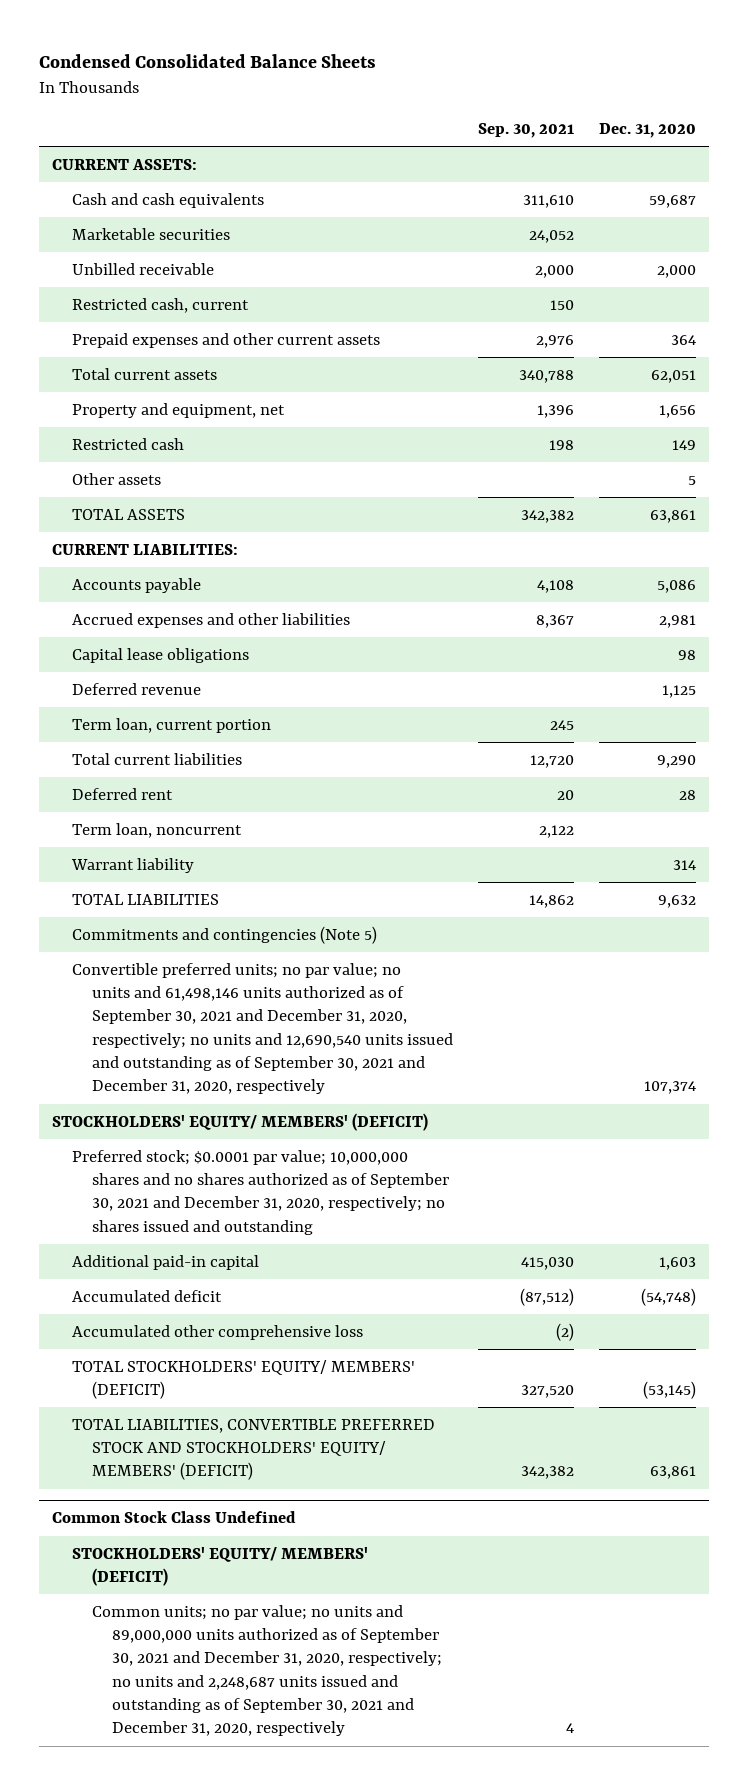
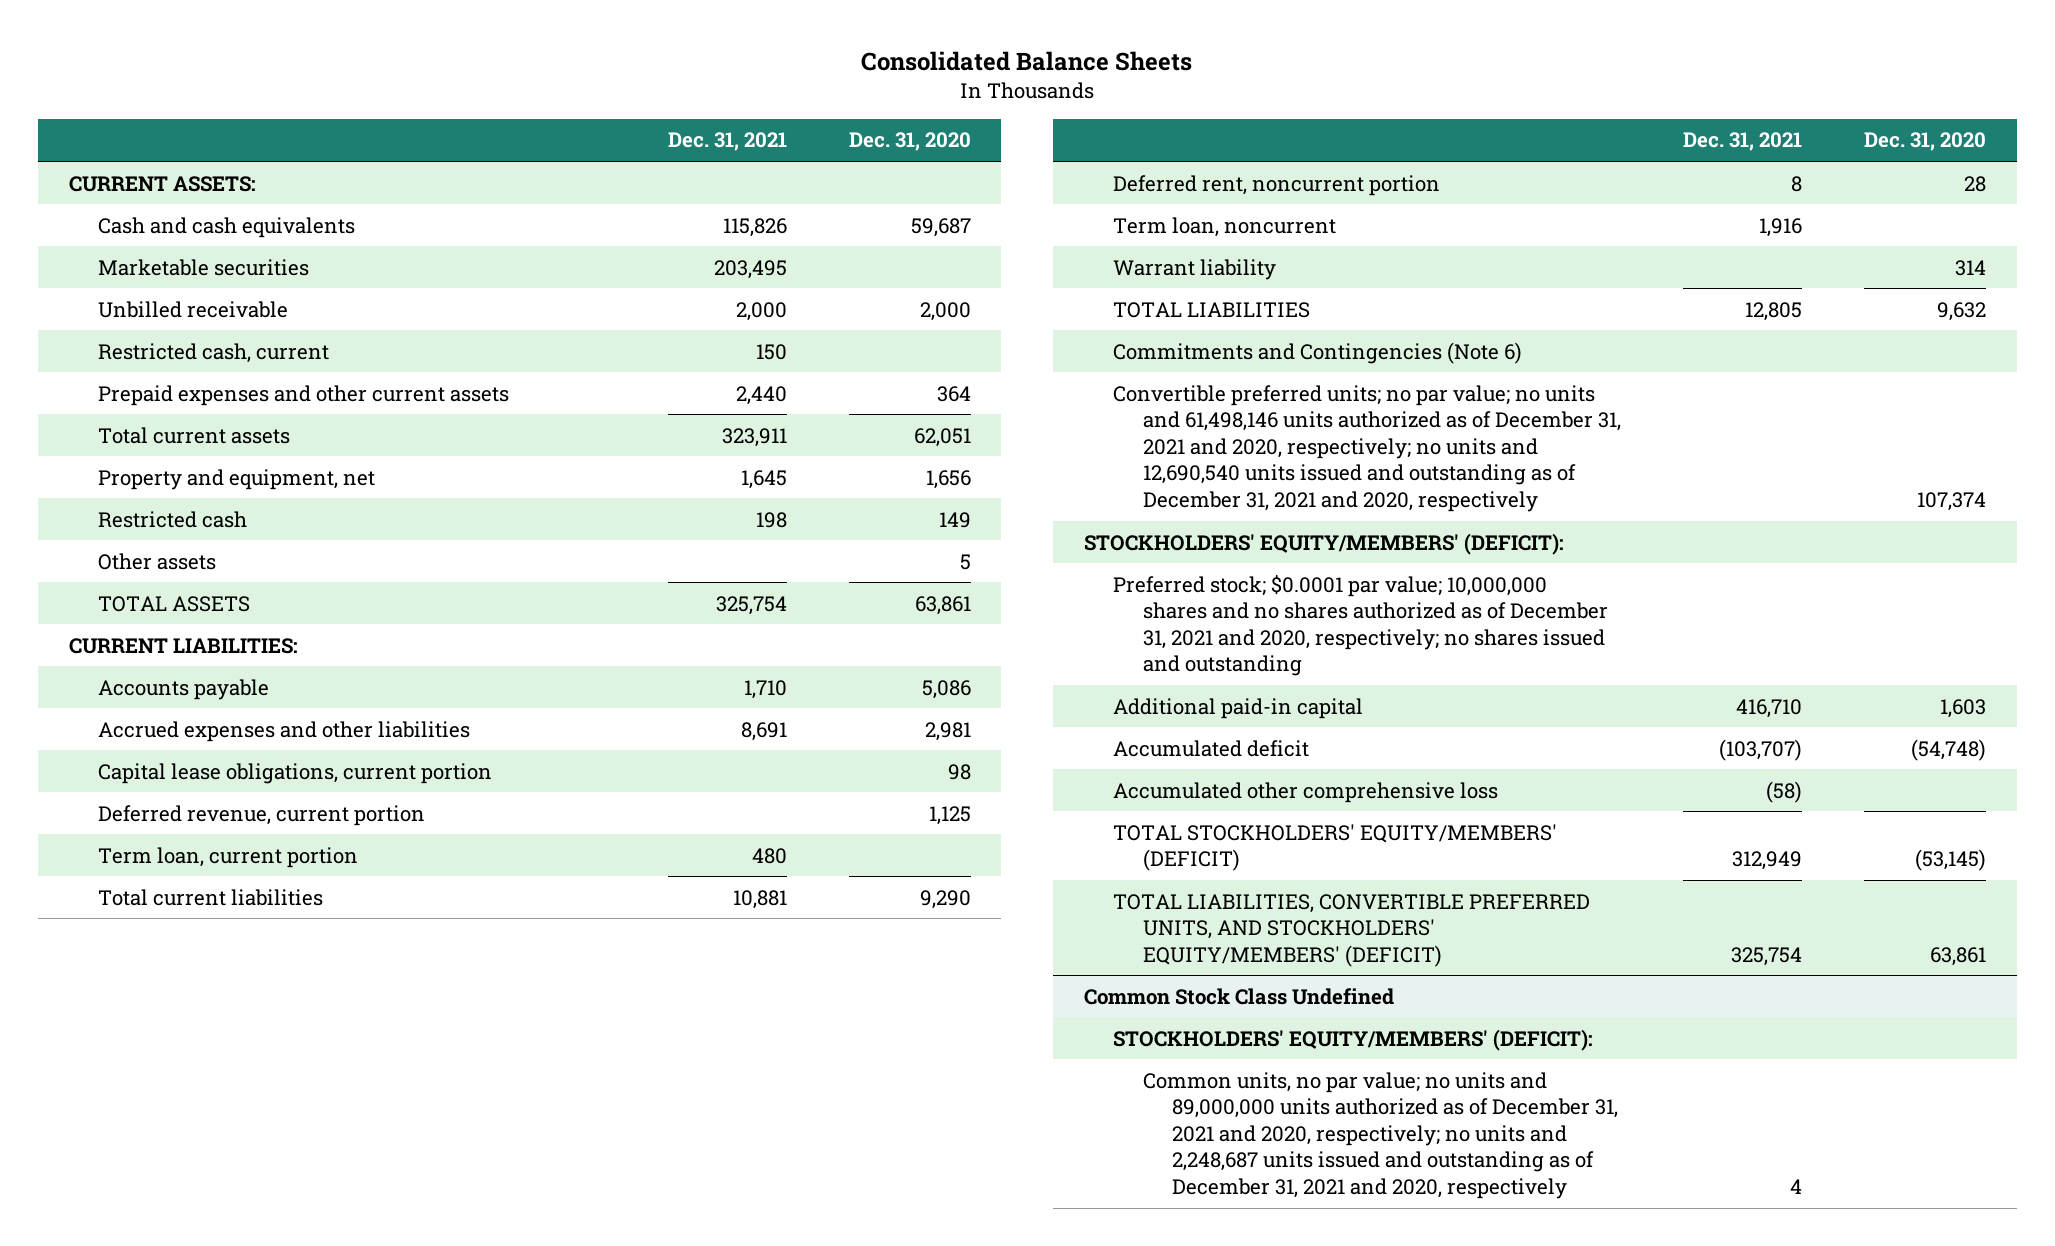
- Condensed Consolidated Balance Sheets
+ Consolidated Balance Sheets
- | Sep. 30, 2021 | Dec. 31, 2020
+ | Dec. 31, 2021 | Dec. 31, 2020
- Capital lease obligations | | 98
- Deferred revenue | | 1,125
+ Capital lease obligations, current portion | | 98
+ Deferred revenue, current portion | | 1,125
- Deferred rent | 20 | 28
+ Deferred rent, noncurrent portion | 8 | 28
- Commitments and contingencies (Note 5)
- Convertible preferred units; no par value; no units and 61,498,146 units authorized as of September 30, 2021 and December 31, 2020, respectively; no units and 12,690,540 units issued and outstanding as of September 30, 2021 and December 31, 2020, respectively | | 107,374
- STOCKHOLDERS' EQUITY/ MEMBERS' (DEFICIT)
- Preferred stock; $0.0001 par value; 10,000,000 shares and no shares authorized as of September 30, 2021 and December 31, 2020, respectively; no shares issued and outstanding
+ Commitments and Contingencies (Note 6)
+ Convertible preferred units; no par value; no units and 61,498,146 units authorized as of December 31, 2021 and 2020, respectively; no units and 12,690,540 units issued and outstanding as of December 31, 2021 and 2020, respectively | | 107,374
+ STOCKHOLDERS' EQUITY/MEMBERS' (DEFICIT):
+ Preferred stock; $0.0001 par value; 10,000,000 shares and no shares authorized as of December 31, 2021 and 2020, respectively; no shares issued and outstanding
- TOTAL STOCKHOLDERS' EQUITY/ MEMBERS' (DEFICIT) | 327,520 | (53,145)
- TOTAL LIABILITIES, CONVERTIBLE PREFERRED STOCK AND STOCKHOLDERS' EQUITY/ MEMBERS' (DEFICIT) | 342,382 | 63,861
+ TOTAL STOCKHOLDERS' EQUITY/MEMBERS' (DEFICIT) | 312,949 | (53,145)
+ TOTAL LIABILITIES, CONVERTIBLE PREFERRED UNITS, AND STOCKHOLDERS' EQUITY/MEMBERS' (DEFICIT) | 325,754 | 63,861
@ Common Stock Class Undefined
- STOCKHOLDERS' EQUITY/ MEMBERS' (DEFICIT)
- Common units; no par value; no units and 89,000,000 units authorized as of September 30, 2021 and December 31, 2020, respectively; no units and 2,248,687 units issued and outstanding as of September 30, 2021 and December 31, 2020, respectively | 4 |
+ STOCKHOLDERS' EQUITY/MEMBERS' (DEFICIT):
+ Common units, no par value; no units and 89,000,000 units authorized as of December 31, 2021 and 2020, respectively; no units and 2,248,687 units issued and outstanding as of December 31, 2021 and 2020, respectively | 4 |

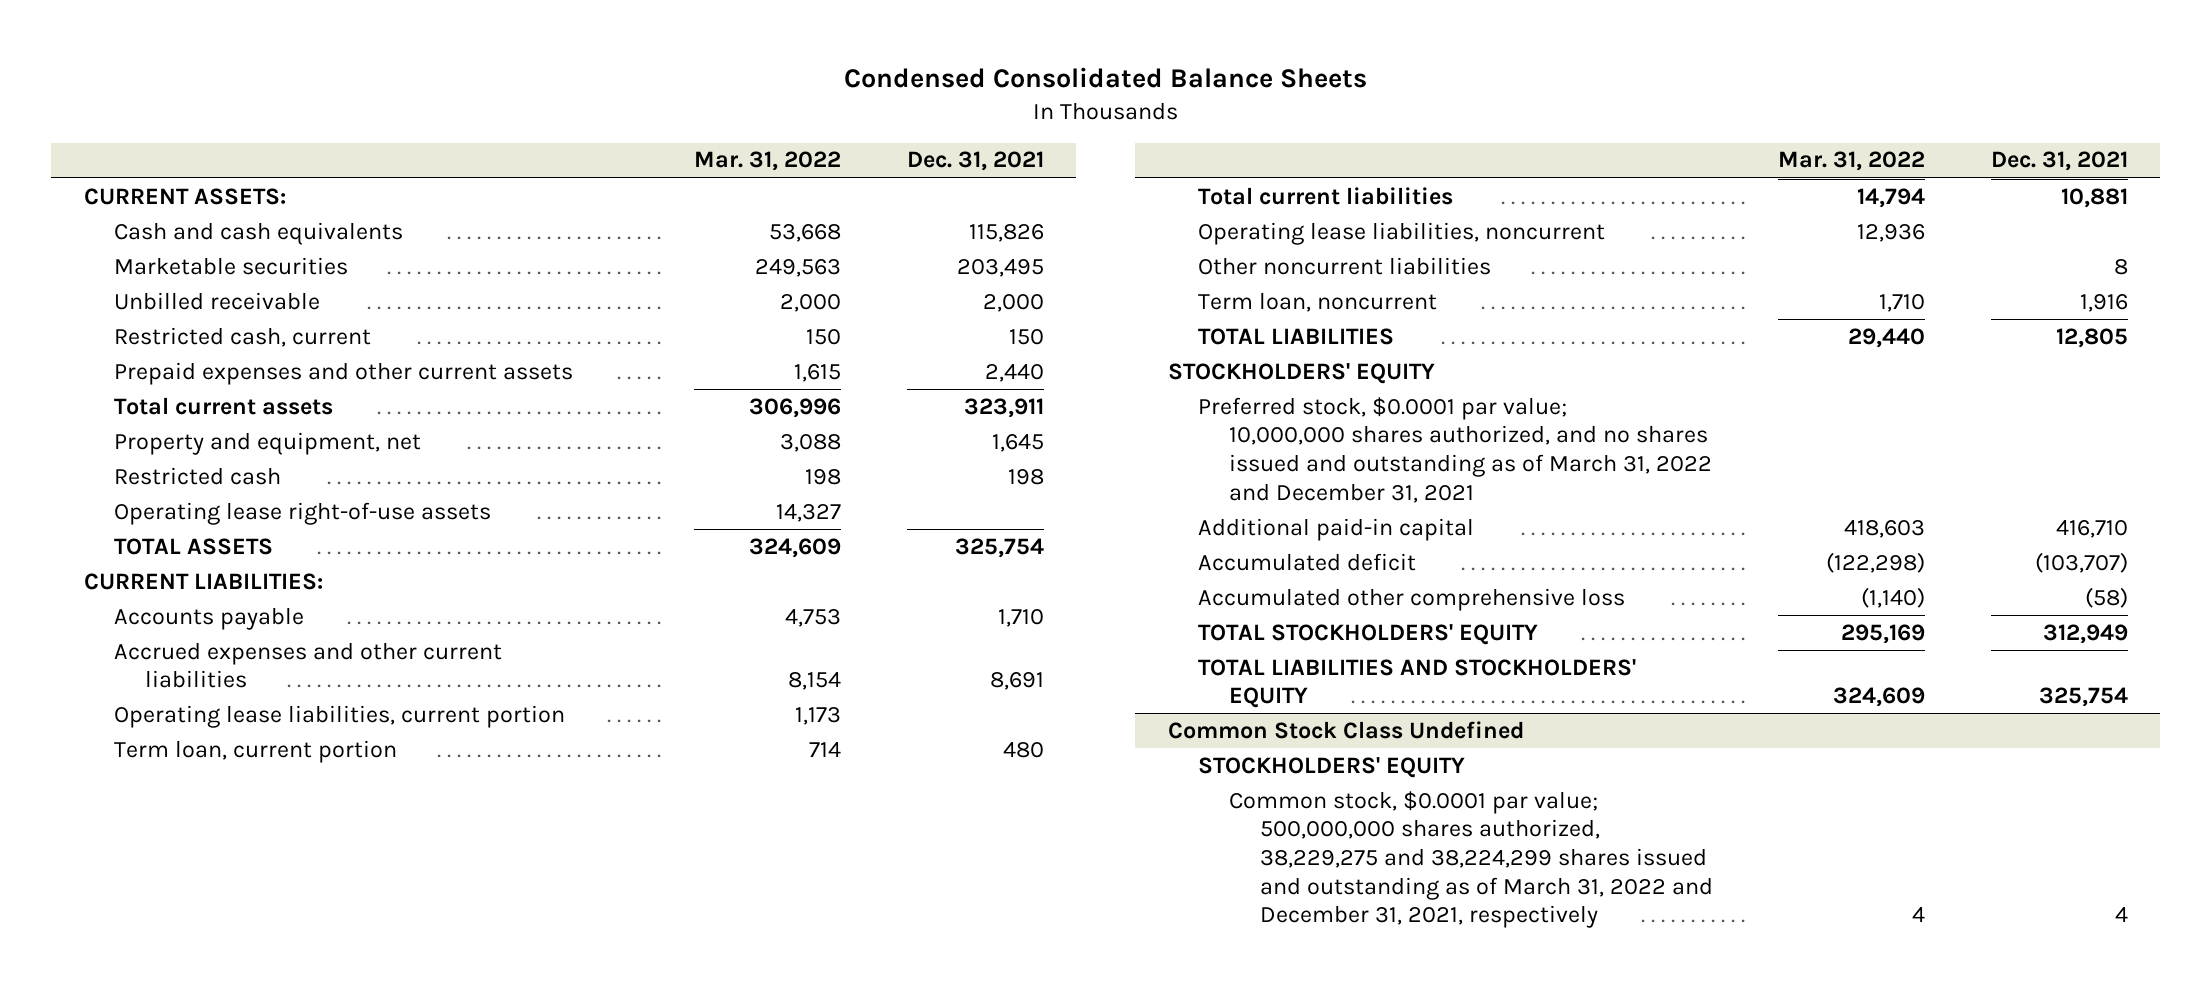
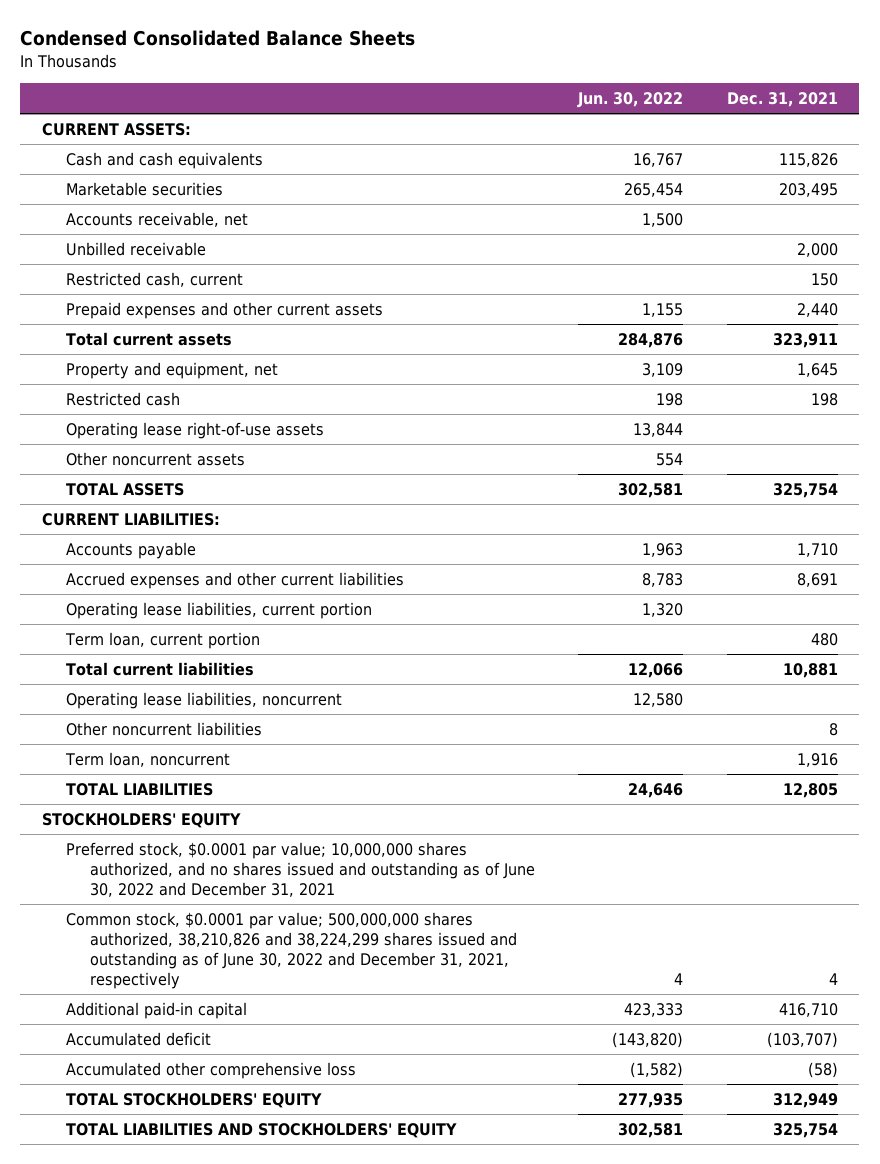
- | Mar. 31, 2022 | Dec. 31, 2021
+ | Jun. 30, 2022 | Dec. 31, 2021
+ Accounts receivable, net | 1,500 |
+ Other noncurrent assets | 554 |
- Preferred stock, $0.0001 par value; 10,000,000 shares authorized, and no shares issued and outstanding as of March 31, 2022 and December 31, 2021
+ Preferred stock, $0.0001 par value; 10,000,000 shares authorized, and no shares issued and outstanding as of June 30, 2022 and December 31, 2021
+ Common stock, $0.0001 par value; 500,000,000 shares authorized, 38,210,826 and 38,224,299 shares issued and outstanding as of June 30, 2022 and December 31, 2021, respectively | 4 | 4
- Common Stock Class Undefined
- STOCKHOLDERS' EQUITY
- Common stock, $0.0001 par value; 500,000,000 shares authorized, 38,229,275 and 38,224,299 shares issued and outstanding as of March 31, 2022 and December 31, 2021, respectively | 4 | 4

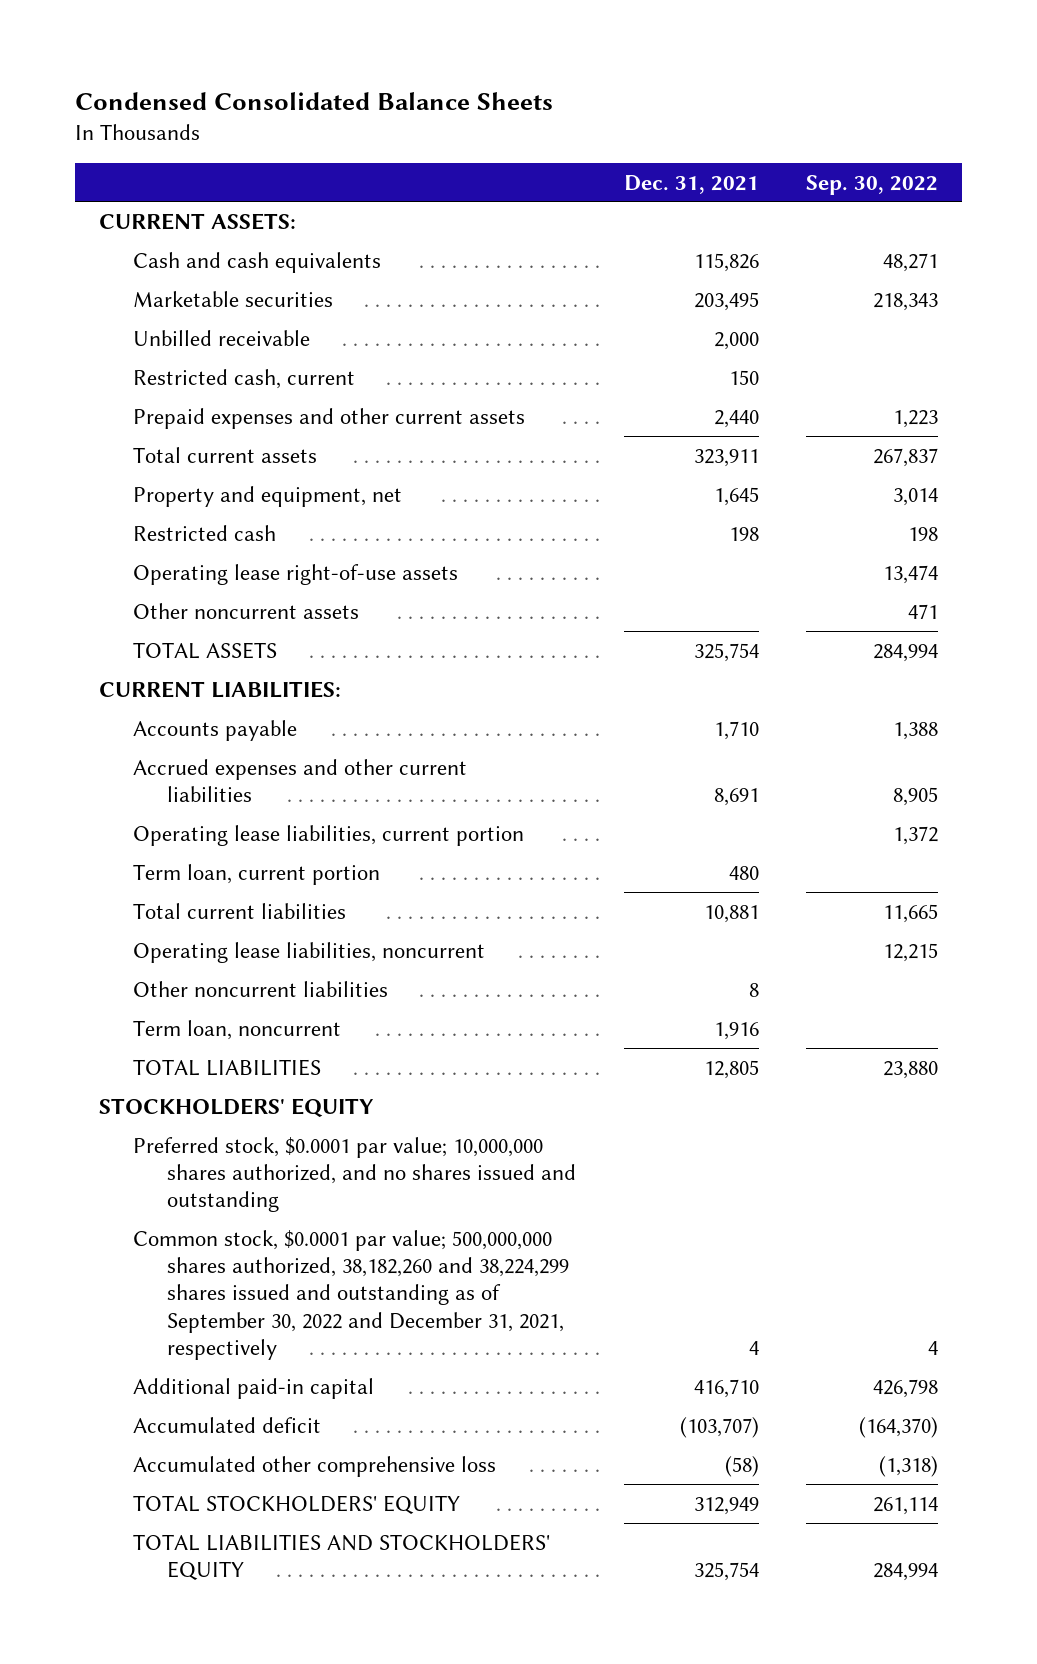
- | Jun. 30, 2022 | Dec. 31, 2021
+ | Dec. 31, 2021 | Sep. 30, 2022
- Accounts receivable, net | 1,500 |
- Preferred stock, $0.0001 par value; 10,000,000 shares authorized, and no shares issued and outstanding as of June 30, 2022 and December 31, 2021
- Common stock, $0.0001 par value; 500,000,000 shares authorized, 38,210,826 and 38,224,299 shares issued and outstanding as of June 30, 2022 and December 31, 2021, respectively | 4 | 4
+ Preferred stock, $0.0001 par value; 10,000,000 shares authorized, and no shares issued and outstanding
+ Common stock, $0.0001 par value; 500,000,000 shares authorized, 38,182,260 and 38,224,299 shares issued and outstanding as of September 30, 2022 and December 31, 2021, respectively | 4 | 4

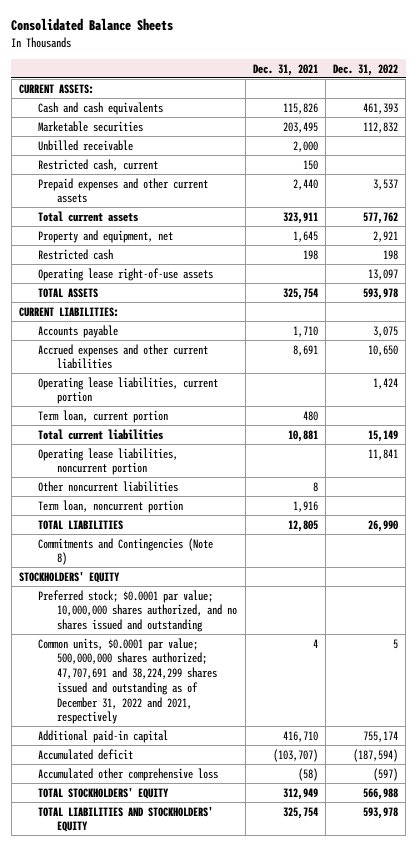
- Condensed Consolidated Balance Sheets
+ Consolidated Balance Sheets
- | Dec. 31, 2021 | Sep. 30, 2022
+ | Dec. 31, 2021 | Dec. 31, 2022
- Other noncurrent assets | | 471
- Operating lease liabilities, noncurrent | | 12,215
+ Operating lease liabilities, noncurrent portion | | 11,841
- Term loan, noncurrent | 1,916 |
+ Term loan, noncurrent portion | 1,916 |
+ Commitments and Contingencies (Note 8)
- Preferred stock, $0.0001 par value; 10,000,000 shares authorized, and no shares issued and outstanding
- Common stock, $0.0001 par value; 500,000,000 shares authorized, 38,182,260 and 38,224,299 shares issued and outstanding as of September 30, 2022 and December 31, 2021, respectively | 4 | 4
+ Preferred stock; $0.0001 par value; 10,000,000 shares authorized, and no shares issued and outstanding
+ Common units, $0.0001 par value; 500,000,000 shares authorized; 47,707,691 and 38,224,299 shares issued and outstanding as of December 31, 2022 and 2021, respectively | 4 | 5

